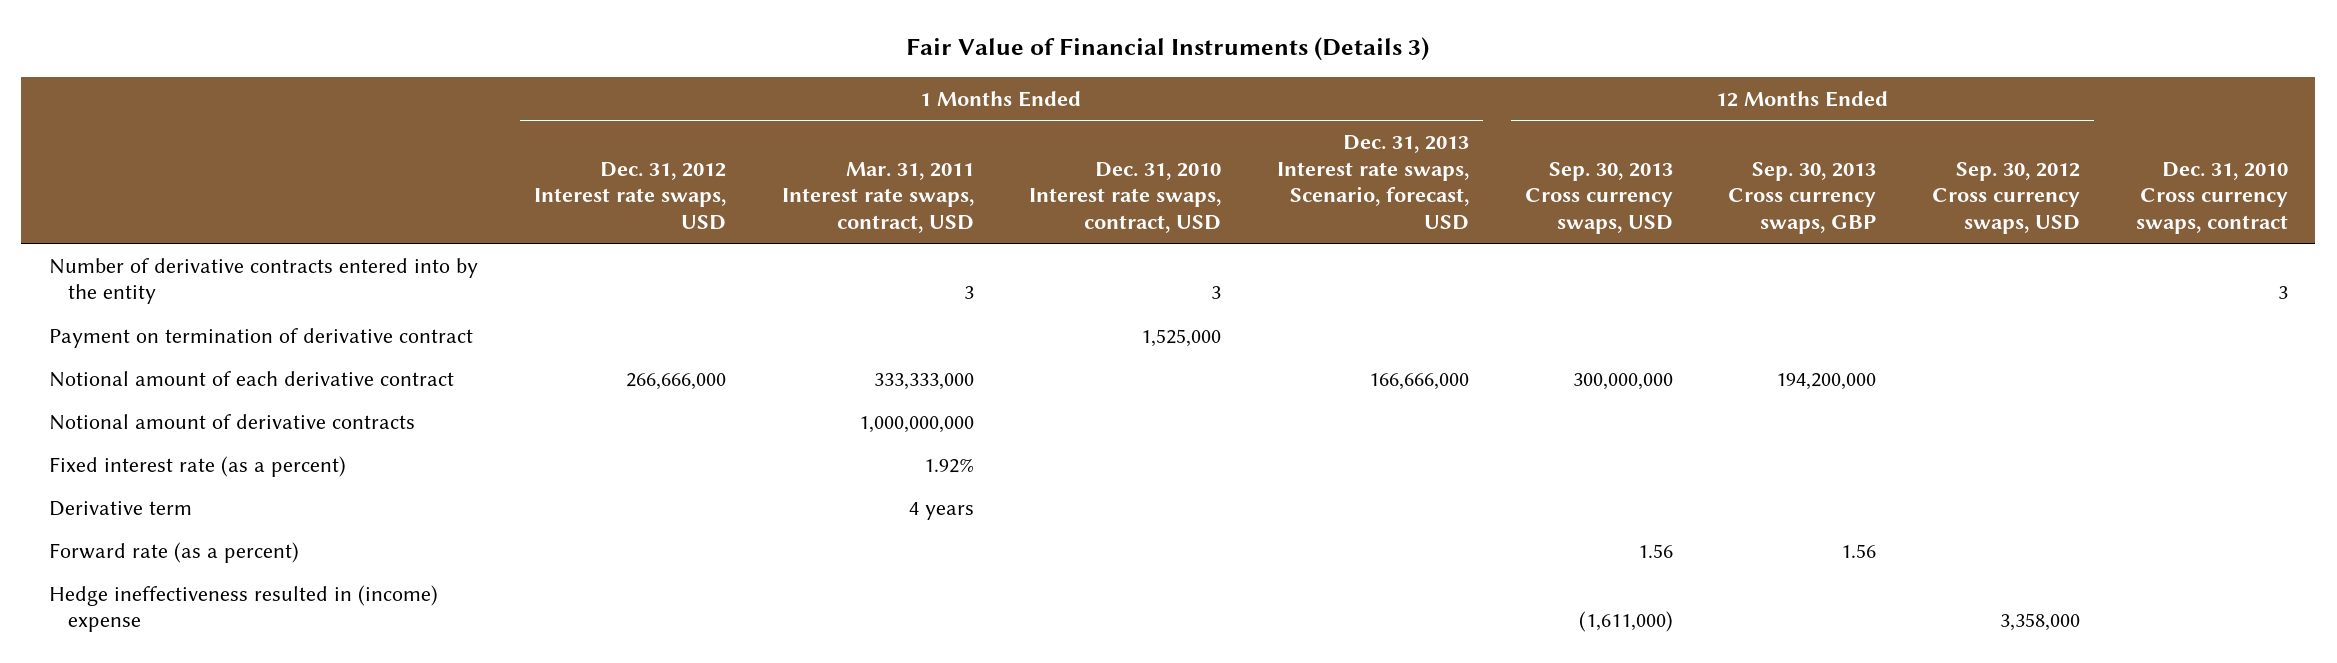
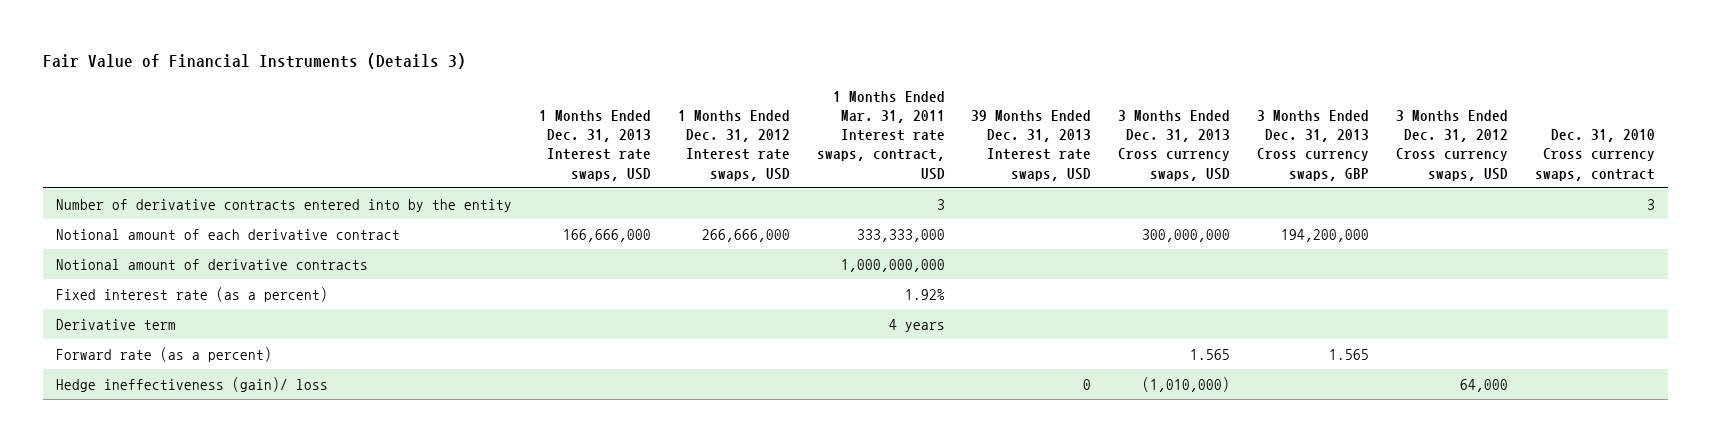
- | 1 Months Ended Dec. 31, 2012 Interest rate swaps, USD | 1 Months Ended Mar. 31, 2011 Interest rate swaps, contract, USD | 1 Months Ended Dec. 31, 2010 Interest rate swaps, contract, USD | 1 Months Ended Dec. 31, 2013 Interest rate swaps, Scenario, forecast, USD | 12 Months Ended Sep. 30, 2013 Cross currency swaps, USD | 12 Months Ended Sep. 30, 2013 Cross currency swaps, GBP | 12 Months Ended Sep. 30, 2012 Cross currency swaps, USD | Dec. 31, 2010 Cross currency swaps, contract
+ | 1 Months Ended Dec. 31, 2013 Interest rate swaps, USD | 1 Months Ended Dec. 31, 2012 Interest rate swaps, USD | 1 Months Ended Mar. 31, 2011 Interest rate swaps, contract, USD | 39 Months Ended Dec. 31, 2013 Interest rate swaps, USD | 3 Months Ended Dec. 31, 2013 Cross currency swaps, USD | 3 Months Ended Dec. 31, 2013 Cross currency swaps, GBP | 3 Months Ended Dec. 31, 2012 Cross currency swaps, USD | Dec. 31, 2010 Cross currency swaps, contract
- Payment on termination of derivative contract | | | 1,525,000 | | | | |
- Hedge ineffectiveness resulted in (income) expense | | | | | (1,611,000) | | 3,358,000 |
+ Hedge ineffectiveness (gain)/ loss | | | | 0 | (1,010,000) | | 64,000 |

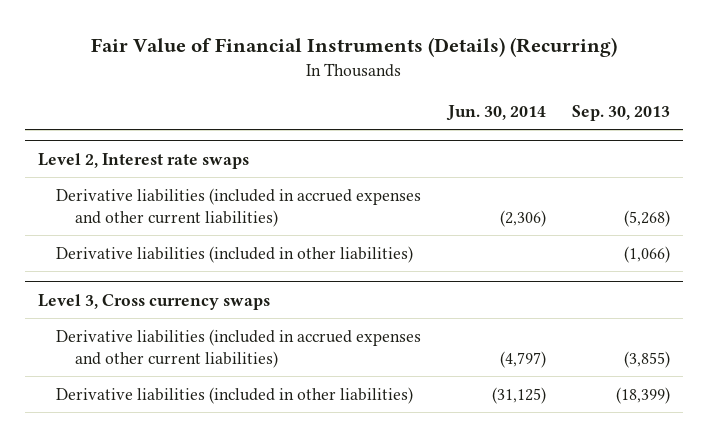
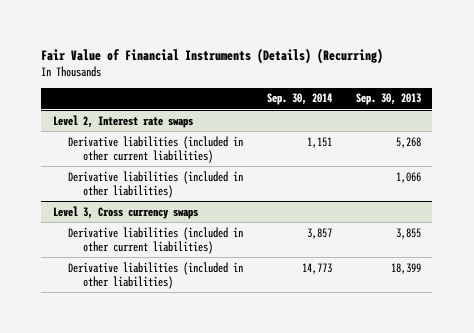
- | Jun. 30, 2014 | Sep. 30, 2013
+ | Sep. 30, 2014 | Sep. 30, 2013
@ Level 2, Interest rate swaps
- Derivative liabilities (included in accrued expenses and other current liabilities) | (2,306) | (5,268)
- Derivative liabilities (included in other liabilities) | | (1,066)
+ Derivative liabilities (included in other current liabilities) | 1,151 | 5,268
+ Derivative liabilities (included in other liabilities) | | 1,066
@ Level 3, Cross currency swaps
- Derivative liabilities (included in accrued expenses and other current liabilities) | (4,797) | (3,855)
- Derivative liabilities (included in other liabilities) | (31,125) | (18,399)
+ Derivative liabilities (included in other current liabilities) | 3,857 | 3,855
+ Derivative liabilities (included in other liabilities) | 14,773 | 18,399

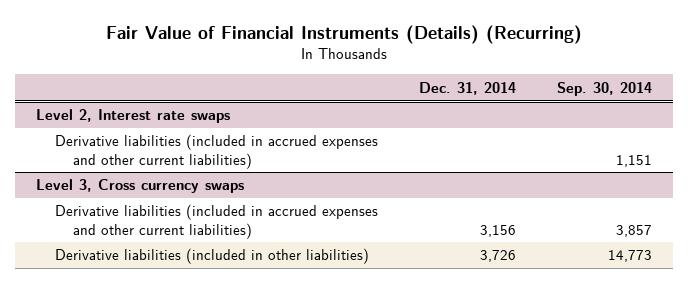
- | Sep. 30, 2014 | Sep. 30, 2013
+ | Dec. 31, 2014 | Sep. 30, 2014
@ Level 2, Interest rate swaps
- Derivative liabilities (included in other current liabilities) | 1,151 | 5,268
- Derivative liabilities (included in other liabilities) | | 1,066
+ Derivative liabilities (included in accrued expenses and other current liabilities) | | 1,151
@ Level 3, Cross currency swaps
- Derivative liabilities (included in other current liabilities) | 3,857 | 3,855
+ Derivative liabilities (included in accrued expenses and other current liabilities) | 3,156 | 3,857

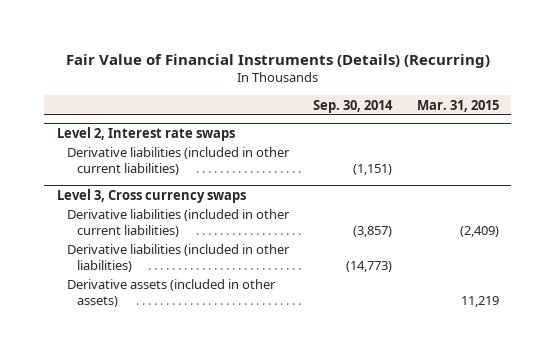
- | Dec. 31, 2014 | Sep. 30, 2014
+ | Sep. 30, 2014 | Mar. 31, 2015
@ Level 2, Interest rate swaps
- Derivative liabilities (included in accrued expenses and other current liabilities) | | 1,151
+ Derivative liabilities (included in other current liabilities) | (1,151) |
@ Level 3, Cross currency swaps
- Derivative liabilities (included in accrued expenses and other current liabilities) | 3,156 | 3,857
- Derivative liabilities (included in other liabilities) | 3,726 | 14,773
+ Derivative liabilities (included in other current liabilities) | (3,857) | (2,409)
+ Derivative liabilities (included in other liabilities) | (14,773) |
+ Derivative assets (included in other assets) | | 11,219

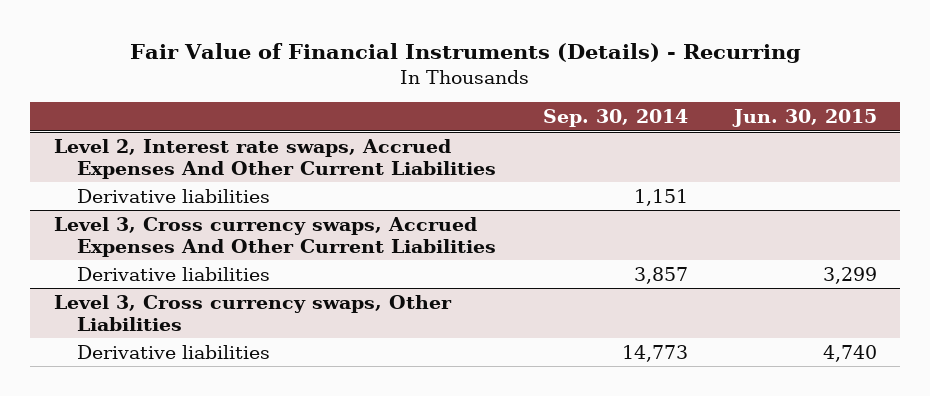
- Fair Value of Financial Instruments (Details) (Recurring)
+ Fair Value of Financial Instruments (Details) - Recurring
- | Sep. 30, 2014 | Mar. 31, 2015
+ | Sep. 30, 2014 | Jun. 30, 2015
- Level 2, Interest rate swaps
- Derivative liabilities (included in other current liabilities) | (1,151) |
- Level 3, Cross currency swaps
- Derivative liabilities (included in other current liabilities) | (3,857) | (2,409)
- Derivative liabilities (included in other liabilities) | (14,773) |
- Derivative assets (included in other assets) | | 11,219
+ Level 2, Interest rate swaps, Accrued Expenses And Other Current Liabilities
+ Derivative liabilities | 1,151 |
+ Level 3, Cross currency swaps, Accrued Expenses And Other Current Liabilities
+ Derivative liabilities | 3,857 | 3,299
+ Level 3, Cross currency swaps, Other Liabilities
+ Derivative liabilities | 14,773 | 4,740

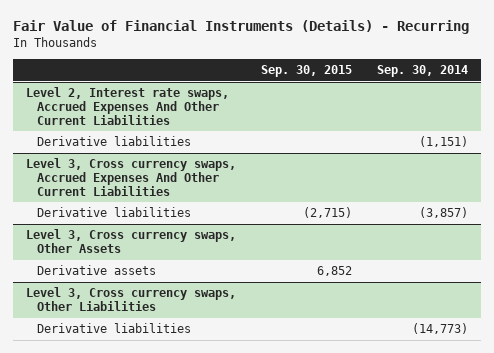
- | Sep. 30, 2014 | Jun. 30, 2015
+ | Sep. 30, 2015 | Sep. 30, 2014
@ Level 2, Interest rate swaps, Accrued Expenses And Other Current Liabilities
- Derivative liabilities | 1,151 |
+ Derivative liabilities | | (1,151)
@ Level 3, Cross currency swaps, Accrued Expenses And Other Current Liabilities
- Derivative liabilities | 3,857 | 3,299
+ Derivative liabilities | (2,715) | (3,857)
+ Level 3, Cross currency swaps, Other Assets
+ Derivative assets | 6,852 |
@ Level 3, Cross currency swaps, Other Liabilities
- Derivative liabilities | 14,773 | 4,740
+ Derivative liabilities | | (14,773)

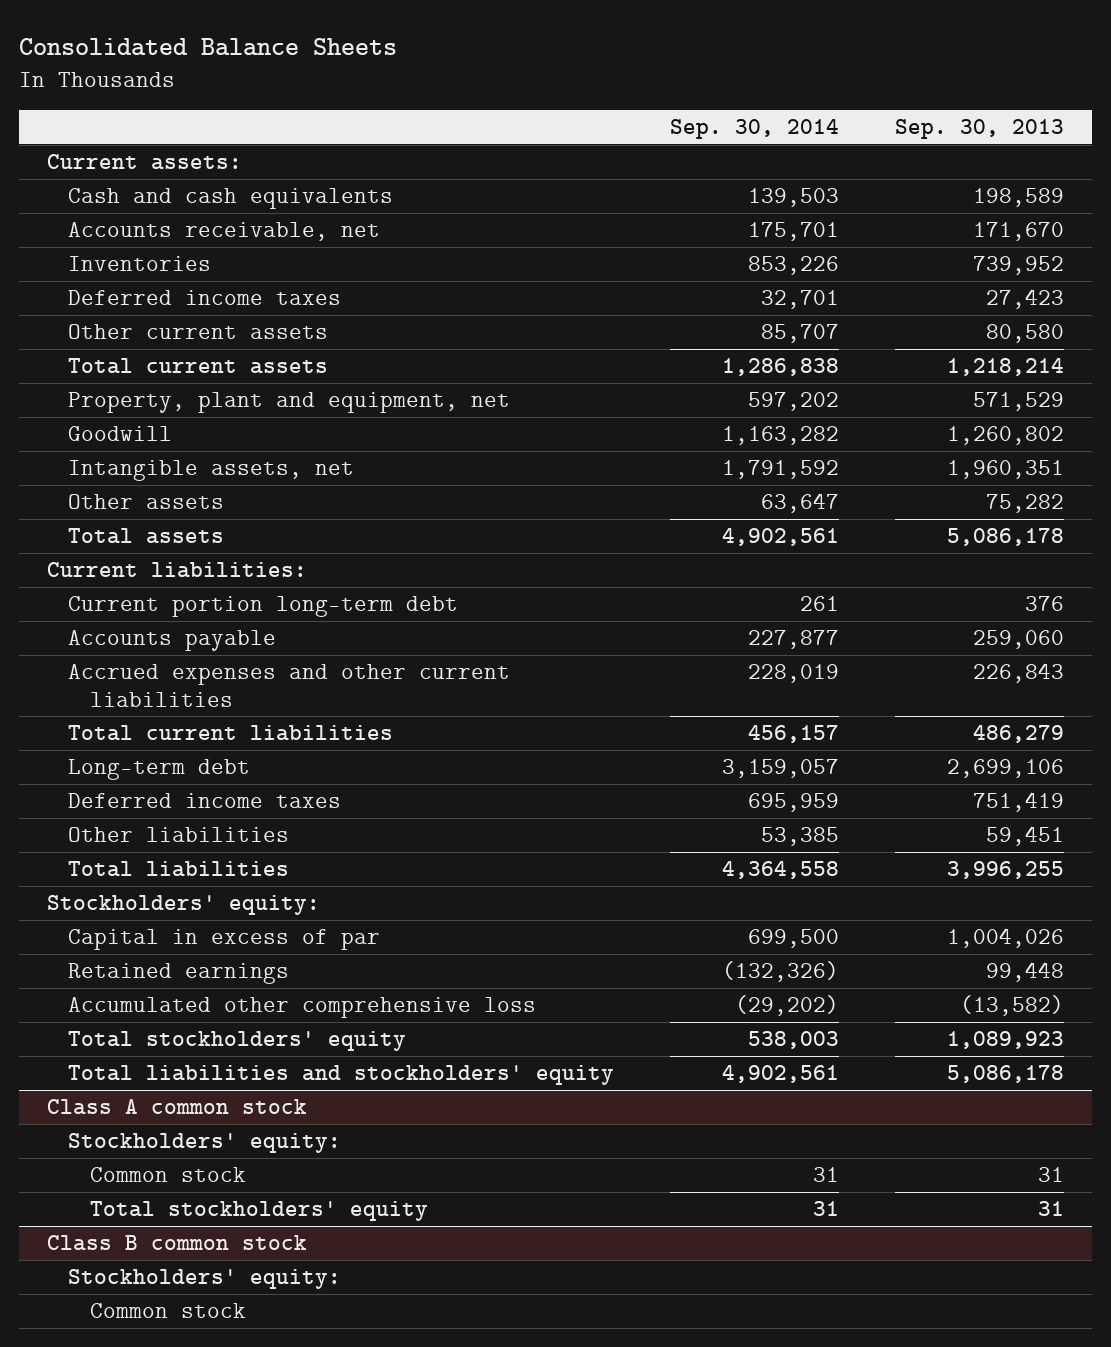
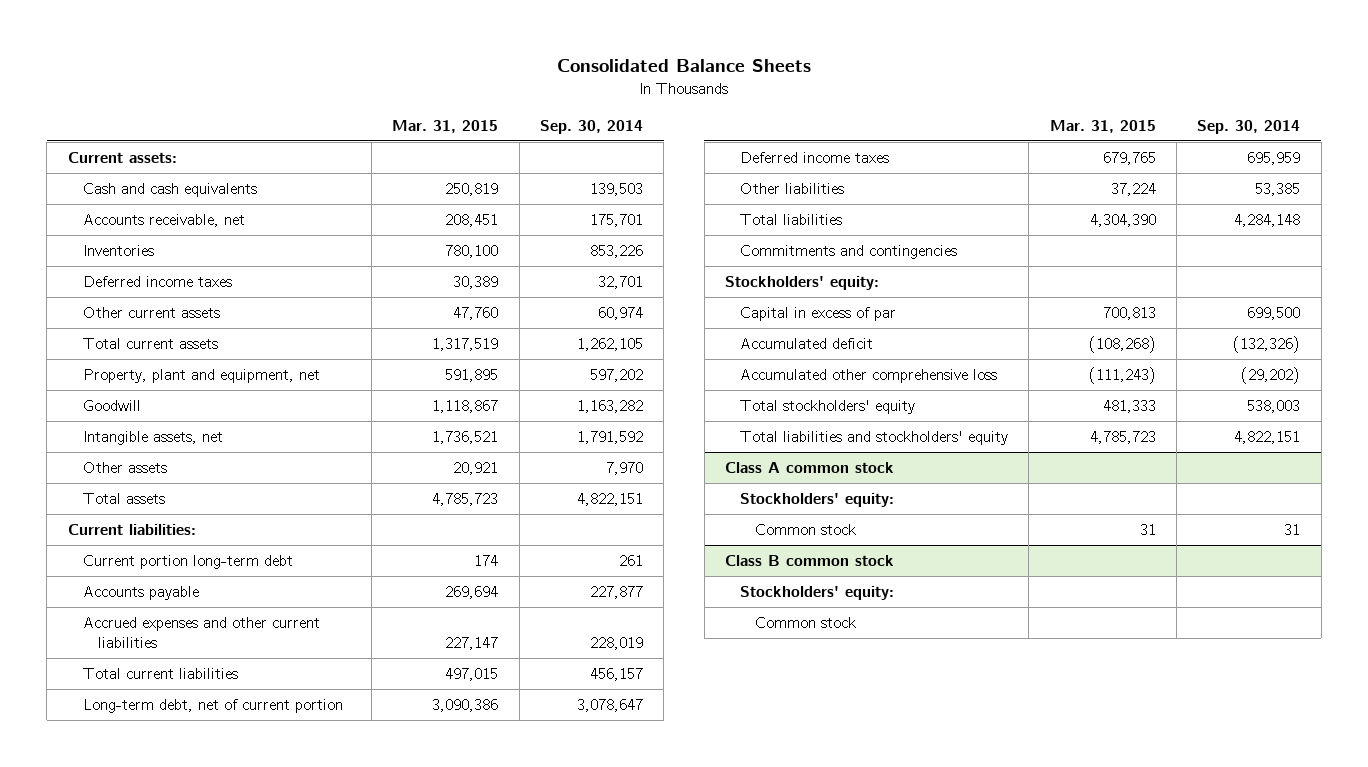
- | Sep. 30, 2014 | Sep. 30, 2013
+ | Mar. 31, 2015 | Sep. 30, 2014
- Other current assets | 85,707 | 80,580
- Total current assets | 1,286,838 | 1,218,214
+ Other current assets | 47,760 | 60,974
+ Total current assets | 1,317,519 | 1,262,105
- Other assets | 63,647 | 75,282
- Total assets | 4,902,561 | 5,086,178
+ Other assets | 20,921 | 7,970
+ Total assets | 4,785,723 | 4,822,151
- Long-term debt | 3,159,057 | 2,699,106
+ Long-term debt, net of current portion | 3,090,386 | 3,078,647
- Total liabilities | 4,364,558 | 3,996,255
+ Total liabilities | 4,304,390 | 4,284,148
+ Commitments and contingencies
- Retained earnings | (132,326) | 99,448
+ Accumulated deficit | (108,268) | (132,326)
- Total liabilities and stockholders' equity | 4,902,561 | 5,086,178
+ Total liabilities and stockholders' equity | 4,785,723 | 4,822,151
@ Class A common stock
- Total stockholders' equity | 31 | 31

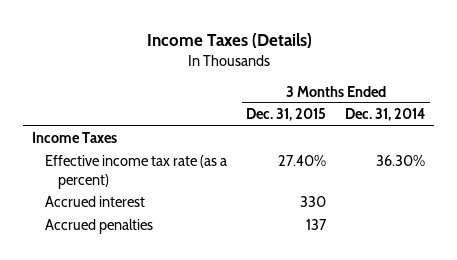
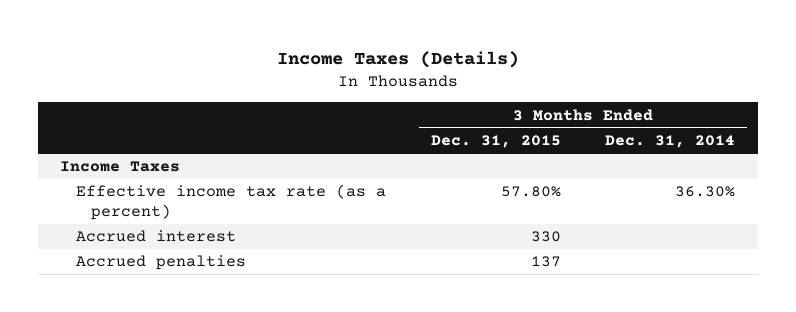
- Effective income tax rate (as a percent) | 27.40% | 36.30%
+ Effective income tax rate (as a percent) | 57.80% | 36.30%

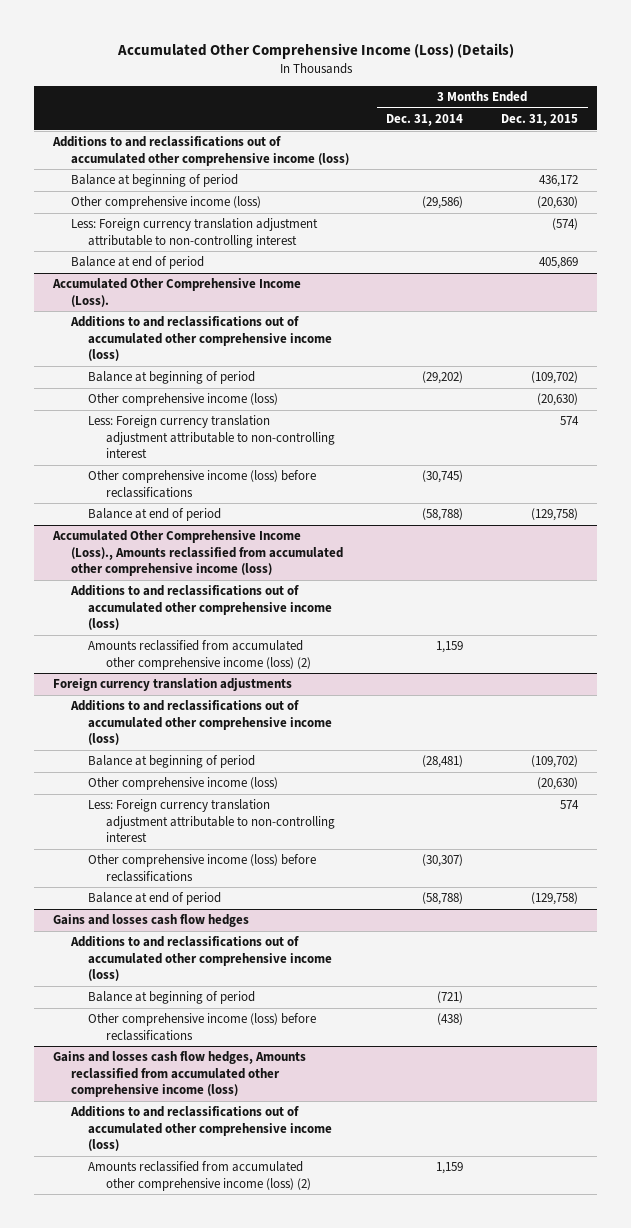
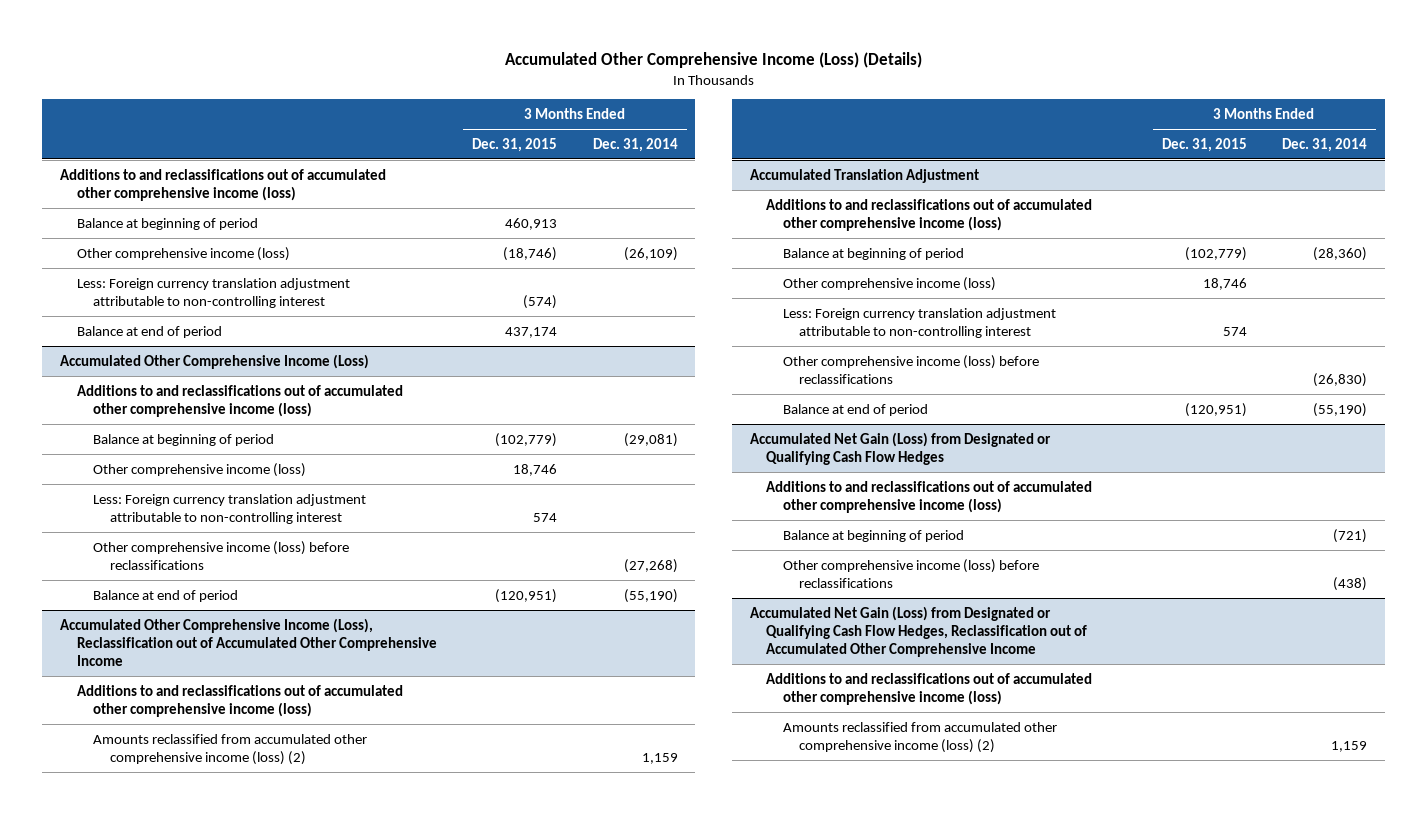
- | 3 Months Ended Dec. 31, 2014 | 3 Months Ended Dec. 31, 2015
+ | 3 Months Ended Dec. 31, 2015 | 3 Months Ended Dec. 31, 2014
- Balance at beginning of period | | 436,172
- Other comprehensive income (loss) | (29,586) | (20,630)
+ Balance at beginning of period | 460,913 |
+ Other comprehensive income (loss) | (18,746) | (26,109)
- Balance at end of period | | 405,869
- Accumulated Other Comprehensive Income (Loss).
+ Balance at end of period | 437,174 |
+ Accumulated Other Comprehensive Income (Loss)
- Balance at beginning of period | (29,202) | (109,702)
- Other comprehensive income (loss) | | (20,630)
+ Balance at beginning of period | (102,779) | (29,081)
+ Other comprehensive income (loss) | 18,746 |
- Other comprehensive income (loss) before reclassifications | (30,745) |
- Balance at end of period | (58,788) | (129,758)
- Accumulated Other Comprehensive Income (Loss)., Amounts reclassified from accumulated other comprehensive income (loss)
+ Other comprehensive income (loss) before reclassifications | | (27,268)
+ Balance at end of period | (120,951) | (55,190)
+ Accumulated Other Comprehensive Income (Loss), Reclassification out of Accumulated Other Comprehensive Income
- Foreign currency translation adjustments
+ Accumulated Translation Adjustment
- Balance at beginning of period | (28,481) | (109,702)
- Other comprehensive income (loss) | | (20,630)
+ Balance at beginning of period | (102,779) | (28,360)
+ Other comprehensive income (loss) | 18,746 |
- Other comprehensive income (loss) before reclassifications | (30,307) |
- Balance at end of period | (58,788) | (129,758)
- Gains and losses cash flow hedges
+ Other comprehensive income (loss) before reclassifications | | (26,830)
+ Balance at end of period | (120,951) | (55,190)
+ Accumulated Net Gain (Loss) from Designated or Qualifying Cash Flow Hedges
- Gains and losses cash flow hedges, Amounts reclassified from accumulated other comprehensive income (loss)
+ Accumulated Net Gain (Loss) from Designated or Qualifying Cash Flow Hedges, Reclassification out of Accumulated Other Comprehensive Income

